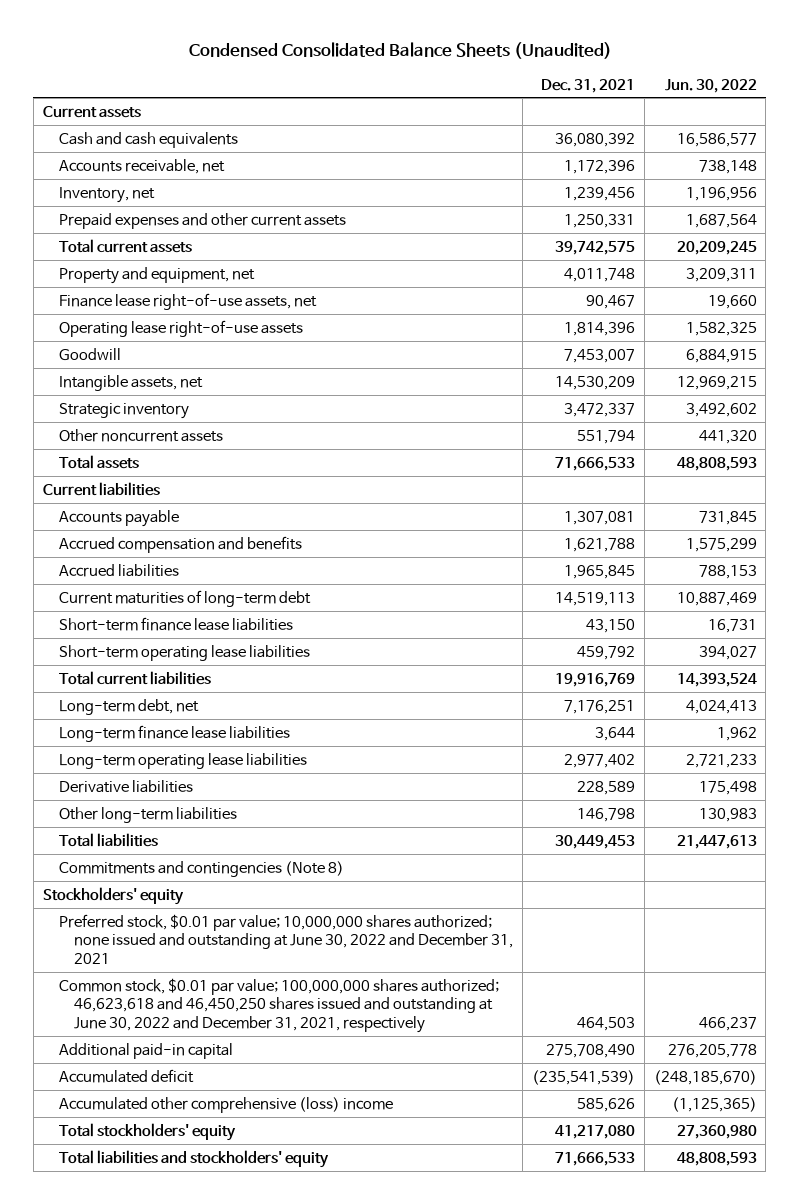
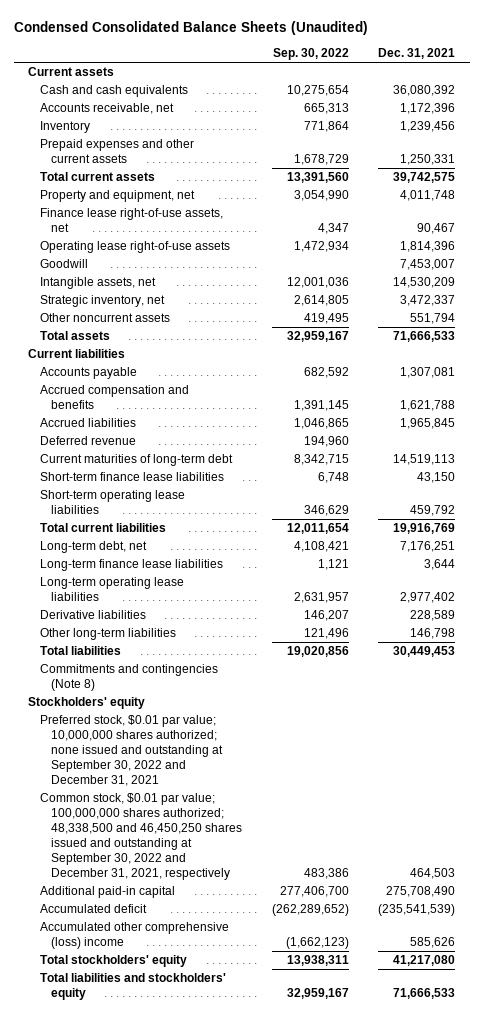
- | Dec. 31, 2021 | Jun. 30, 2022
+ | Sep. 30, 2022 | Dec. 31, 2021
- Inventory, net | 1,239,456 | 1,196,956
+ Inventory | 771,864 | 1,239,456
- Strategic inventory | 3,472,337 | 3,492,602
+ Strategic inventory, net | 2,614,805 | 3,472,337
+ Deferred revenue | 194,960 |
- Preferred stock, $0.01 par value; 10,000,000 shares authorized; none issued and outstanding at June 30, 2022 and December 31, 2021
- Common stock, $0.01 par value; 100,000,000 shares authorized; 46,623,618 and 46,450,250 shares issued and outstanding at June 30, 2022 and December 31, 2021, respectively | 464,503 | 466,237
+ Preferred stock, $0.01 par value; 10,000,000 shares authorized; none issued and outstanding at September 30, 2022 and December 31, 2021
+ Common stock, $0.01 par value; 100,000,000 shares authorized; 48,338,500 and 46,450,250 shares issued and outstanding at September 30, 2022 and December 31, 2021, respectively | 483,386 | 464,503

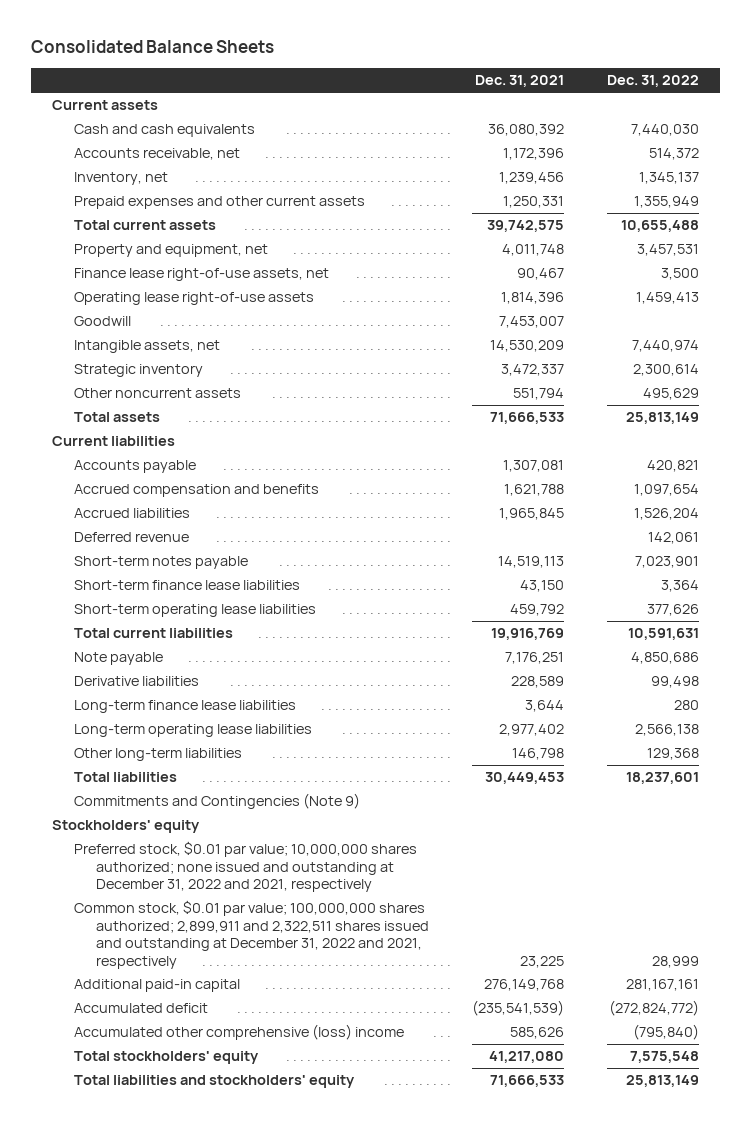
- Condensed Consolidated Balance Sheets (Unaudited)
+ Consolidated Balance Sheets
- | Sep. 30, 2022 | Dec. 31, 2021
+ | Dec. 31, 2021 | Dec. 31, 2022
- Inventory | 771,864 | 1,239,456
+ Inventory, net | 1,239,456 | 1,345,137
- Strategic inventory, net | 2,614,805 | 3,472,337
+ Strategic inventory | 3,472,337 | 2,300,614
- Current maturities of long-term debt | 8,342,715 | 14,519,113
+ Short-term notes payable | 14,519,113 | 7,023,901
- Long-term debt, net | 4,108,421 | 7,176,251
+ Note payable | 7,176,251 | 4,850,686
moved up: Derivative liabilities | 228,589 | 99,498
- Commitments and contingencies (Note 8)
+ Commitments and Contingencies (Note 9)
- Preferred stock, $0.01 par value; 10,000,000 shares authorized; none issued and outstanding at September 30, 2022 and December 31, 2021
- Common stock, $0.01 par value; 100,000,000 shares authorized; 48,338,500 and 46,450,250 shares issued and outstanding at September 30, 2022 and December 31, 2021, respectively | 483,386 | 464,503
- Additional paid-in capital | 277,406,700 | 275,708,490
+ Preferred stock, $0.01 par value; 10,000,000 shares authorized; none issued and outstanding at December 31, 2022 and 2021, respectively
+ Common stock, $0.01 par value; 100,000,000 shares authorized; 2,899,911 and 2,322,511 shares issued and outstanding at December 31, 2022 and 2021, respectively | 23,225 | 28,999
+ Additional paid-in capital | 276,149,768 | 281,167,161

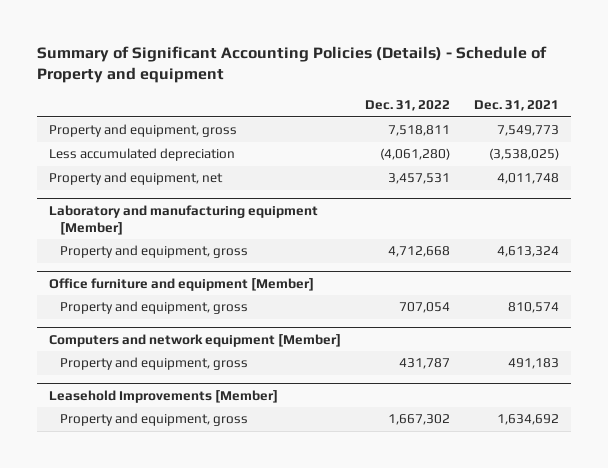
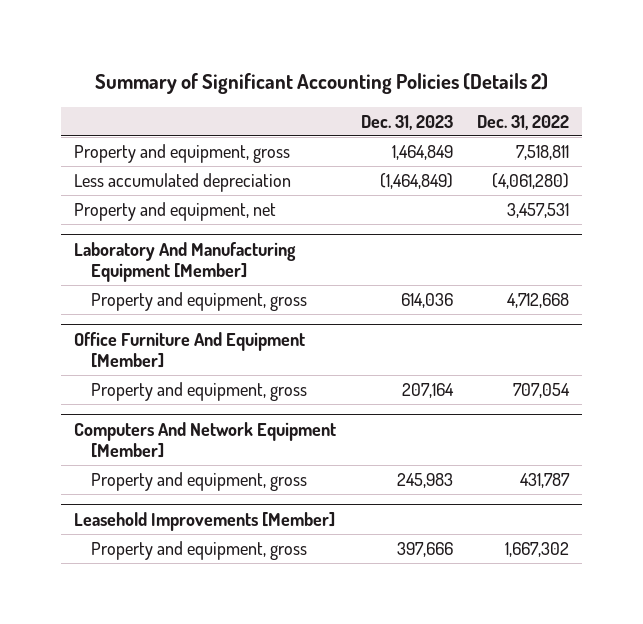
- Summary of Significant Accounting Policies (Details) - Schedule of Property and equipment
+ Summary of Significant Accounting Policies (Details 2)
- | Dec. 31, 2022 | Dec. 31, 2021
+ | Dec. 31, 2023 | Dec. 31, 2022
- Laboratory and manufacturing equipment [Member]
+ Laboratory And Manufacturing Equipment [Member]
- Office furniture and equipment [Member]
+ Office Furniture And Equipment [Member]
- Computers and network equipment [Member]
+ Computers And Network Equipment [Member]

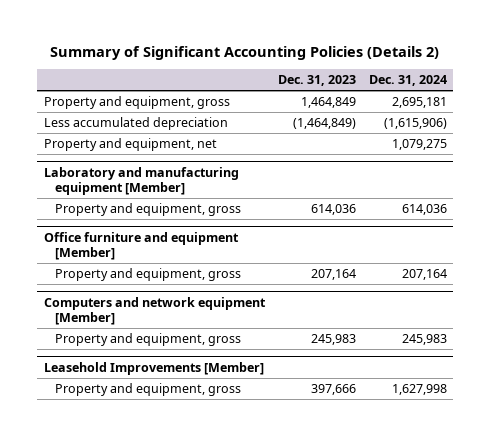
- | Dec. 31, 2023 | Dec. 31, 2022
+ | Dec. 31, 2023 | Dec. 31, 2024
- Laboratory And Manufacturing Equipment [Member]
+ Laboratory and manufacturing equipment [Member]
- Office Furniture And Equipment [Member]
+ Office furniture and equipment [Member]
- Computers And Network Equipment [Member]
+ Computers and network equipment [Member]

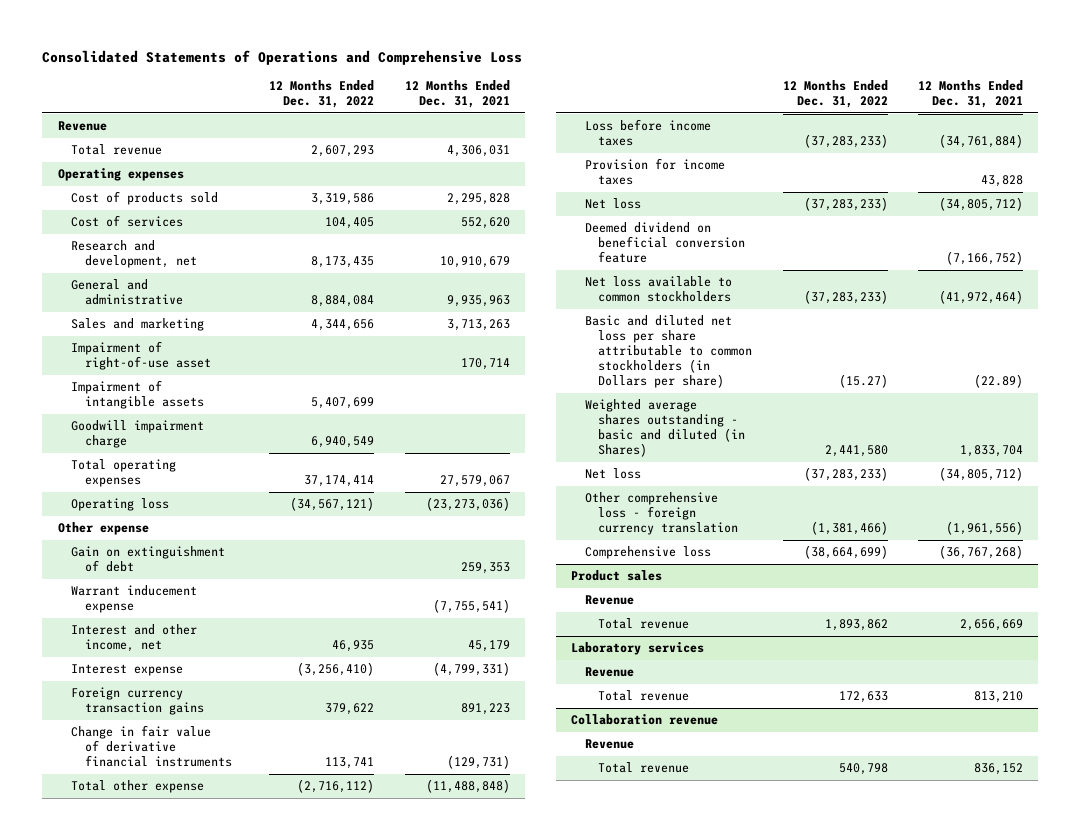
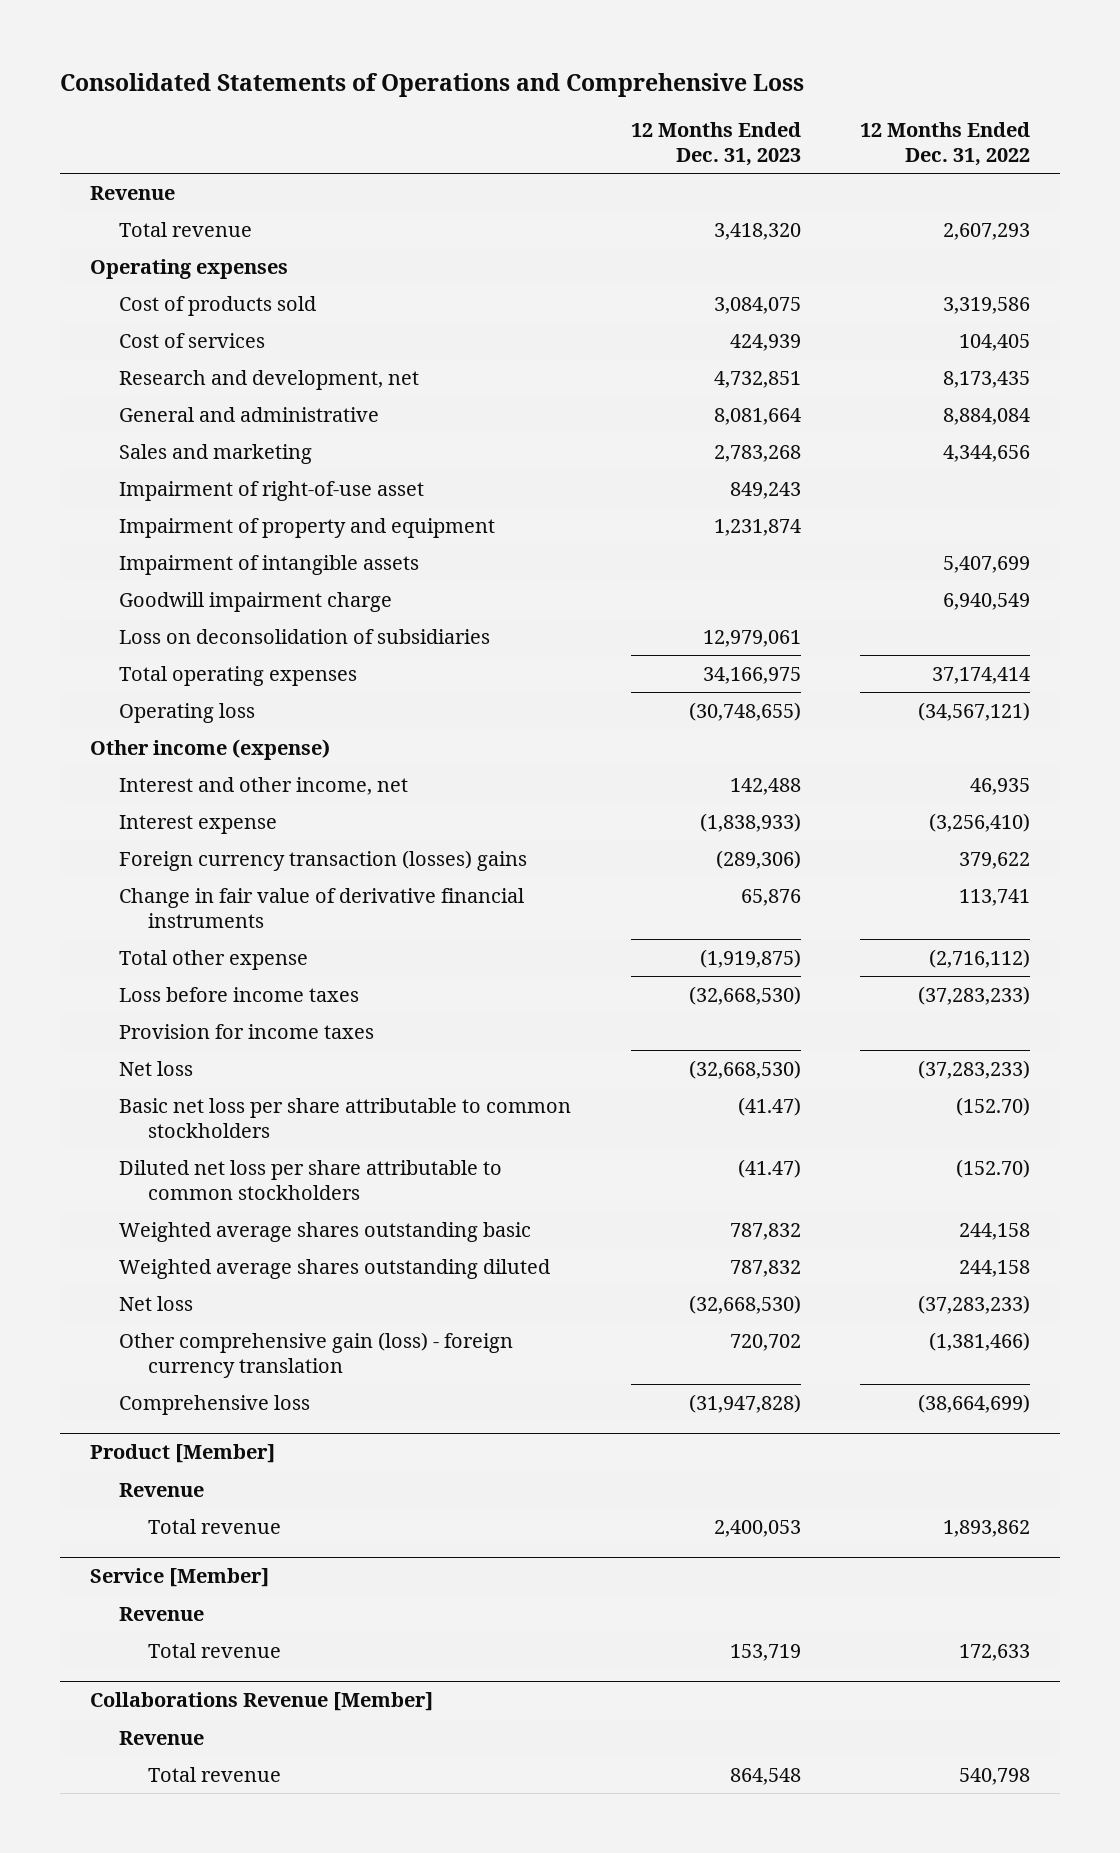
- | 12 Months Ended Dec. 31, 2022 | 12 Months Ended Dec. 31, 2021
+ | 12 Months Ended Dec. 31, 2023 | 12 Months Ended Dec. 31, 2022
+ Impairment of property and equipment | 1,231,874 |
+ Loss on deconsolidation of subsidiaries | 12,979,061 |
- Other expense
- Gain on extinguishment of debt | | 259,353
- Warrant inducement expense | | (7,755,541)
+ Other income (expense)
- Foreign currency transaction gains | 379,622 | 891,223
+ Foreign currency transaction (losses) gains | (289,306) | 379,622
- Deemed dividend on beneficial conversion feature | | (7,166,752)
- Net loss available to common stockholders | (37,283,233) | (41,972,464)
- Basic and diluted net loss per share attributable to common stockholders (in Dollars per share) | (15.27) | (22.89)
- Weighted average shares outstanding - basic and diluted (in Shares) | 2,441,580 | 1,833,704
+ Basic net loss per share attributable to common stockholders | (41.47) | (152.70)
+ Diluted net loss per share attributable to common stockholders | (41.47) | (152.70)
+ Weighted average shares outstanding basic | 787,832 | 244,158
+ Weighted average shares outstanding diluted | 787,832 | 244,158
- Other comprehensive loss - foreign currency translation | (1,381,466) | (1,961,556)
+ Other comprehensive gain (loss) - foreign currency translation | 720,702 | (1,381,466)
- Product sales
+ Product [Member]
- Laboratory services
+ Service [Member]
- Collaboration revenue
+ Collaborations Revenue [Member]

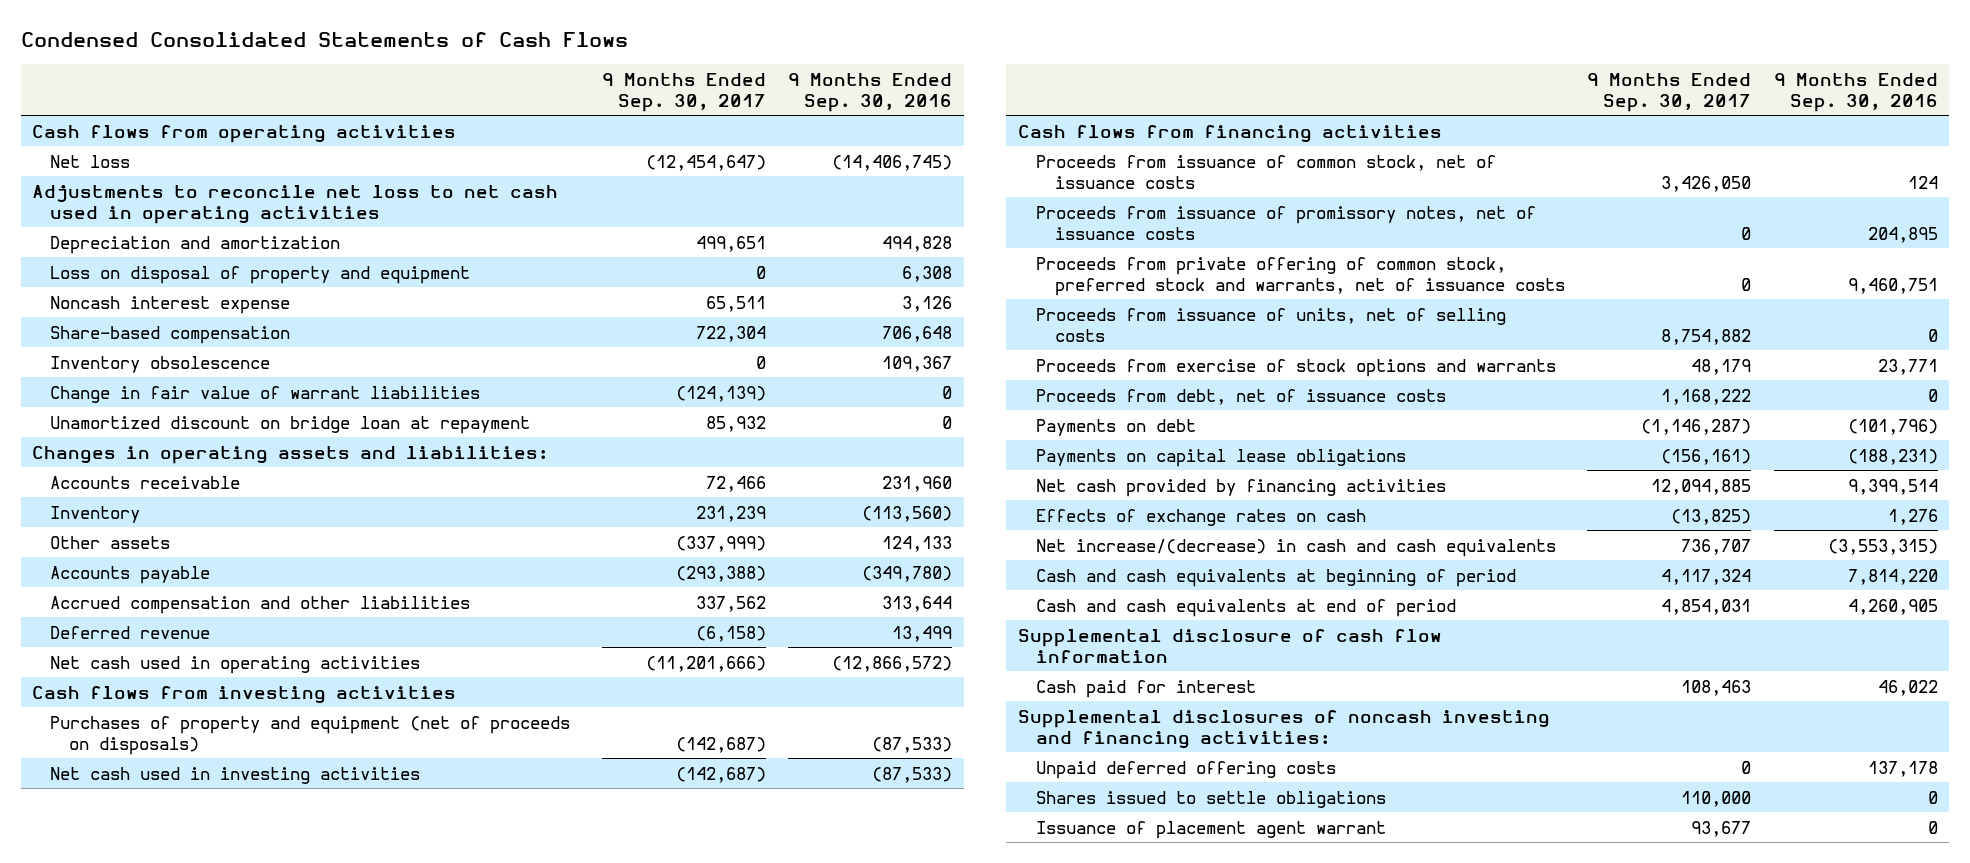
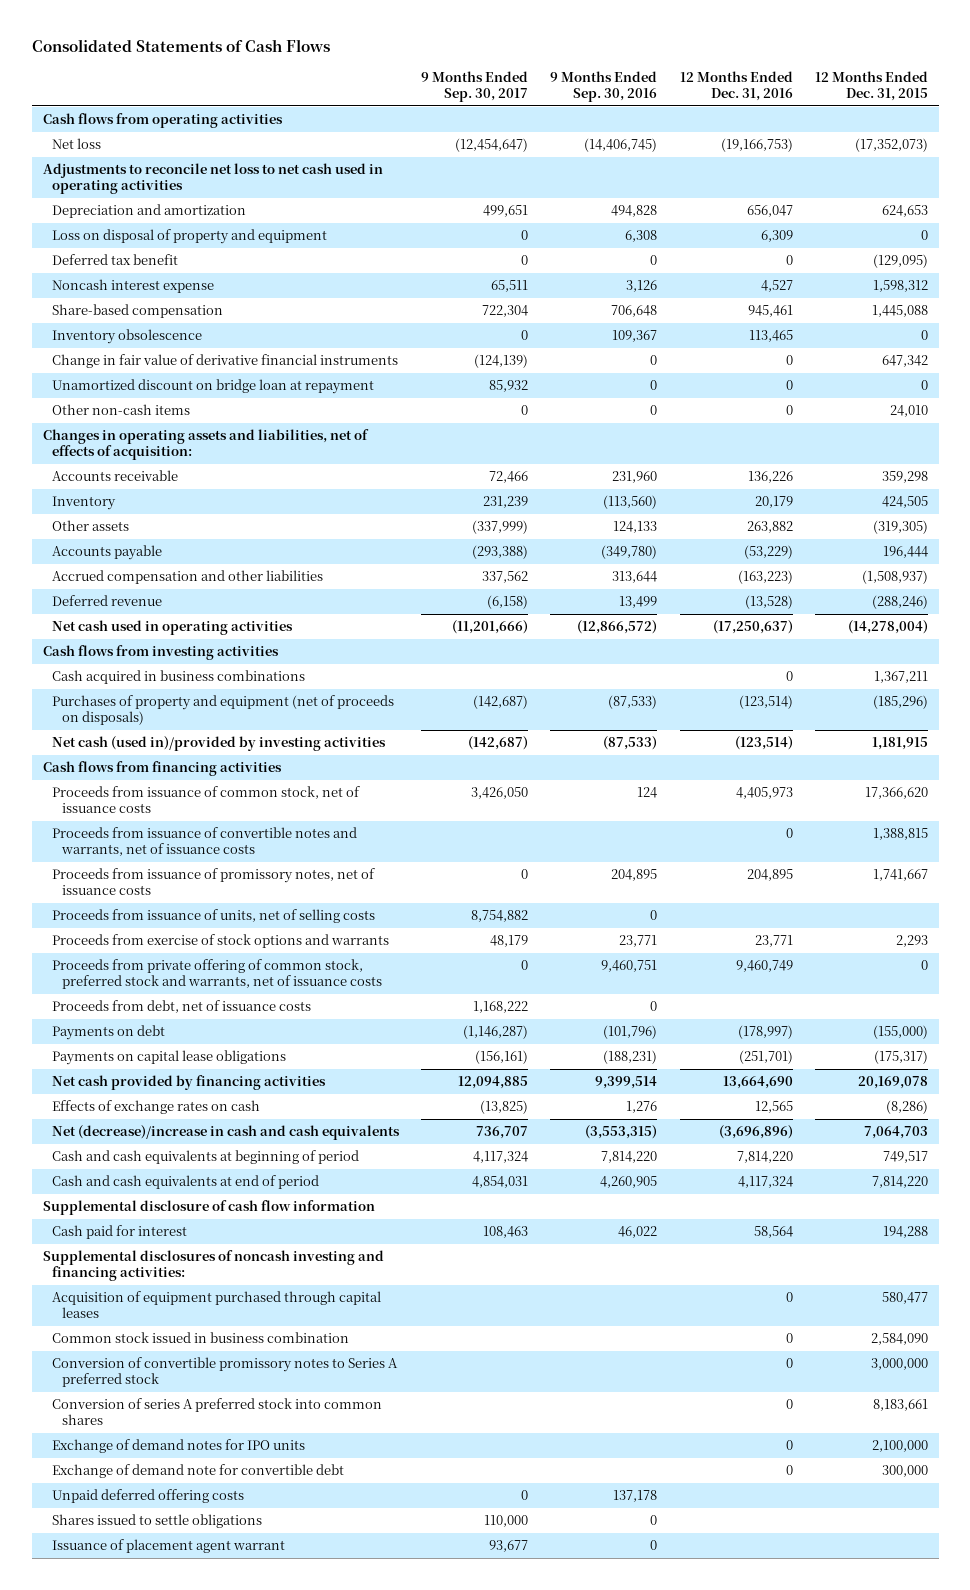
- Condensed Consolidated Statements of Cash Flows
+ Consolidated Statements of Cash Flows
- | 9 Months Ended Sep. 30, 2017 | 9 Months Ended Sep. 30, 2016
+ | 9 Months Ended Sep. 30, 2017 | 9 Months Ended Sep. 30, 2016 | 12 Months Ended Dec. 31, 2016 | 12 Months Ended Dec. 31, 2015
+ Deferred tax benefit | 0 | 0 | 0 | (129,095)
- Change in fair value of warrant liabilities | (124,139) | 0
+ Change in fair value of derivative financial instruments | (124,139) | 0 | 0 | 647,342
- Changes in operating assets and liabilities:
+ Other non-cash items | 0 | 0 | 0 | 24,010
+ Changes in operating assets and liabilities, net of effects of acquisition:
+ Cash acquired in business combinations | | | 0 | 1,367,211
- Net cash used in investing activities | (142,687) | (87,533)
+ Net cash (used in)/provided by investing activities | (142,687) | (87,533) | (123,514) | 1,181,915
+ Proceeds from issuance of convertible notes and warrants, net of issuance costs | | | 0 | 1,388,815
moved down: Proceeds from private offering of common stock, preferred stock and warrants, net of issuance costs | 0 | 9,460,751 | 9,460,749 | 0
- Net increase/(decrease) in cash and cash equivalents | 736,707 | (3,553,315)
+ Net (decrease)/increase in cash and cash equivalents | 736,707 | (3,553,315) | (3,696,896) | 7,064,703
+ Acquisition of equipment purchased through capital leases | | | 0 | 580,477
+ Common stock issued in business combination | | | 0 | 2,584,090
+ Conversion of convertible promissory notes to Series A preferred stock | | | 0 | 3,000,000
+ Conversion of series A preferred stock into common shares | | | 0 | 8,183,661
+ Exchange of demand notes for IPO units | | | 0 | 2,100,000
+ Exchange of demand note for convertible debt | | | 0 | 300,000

